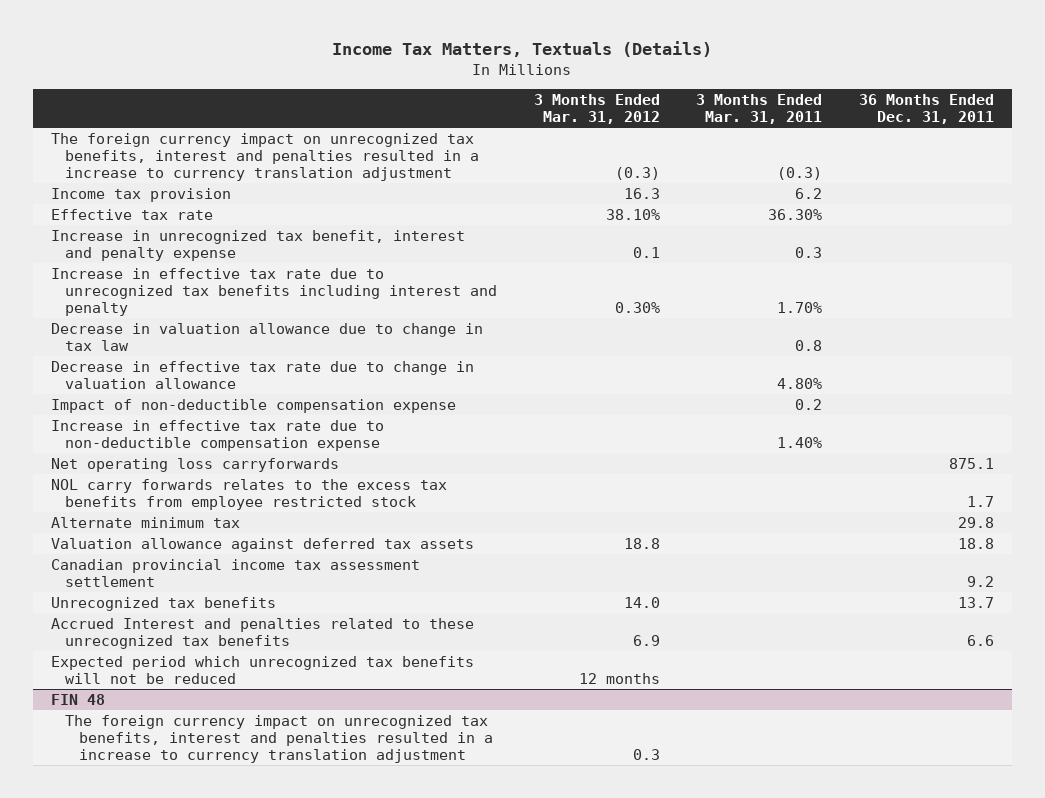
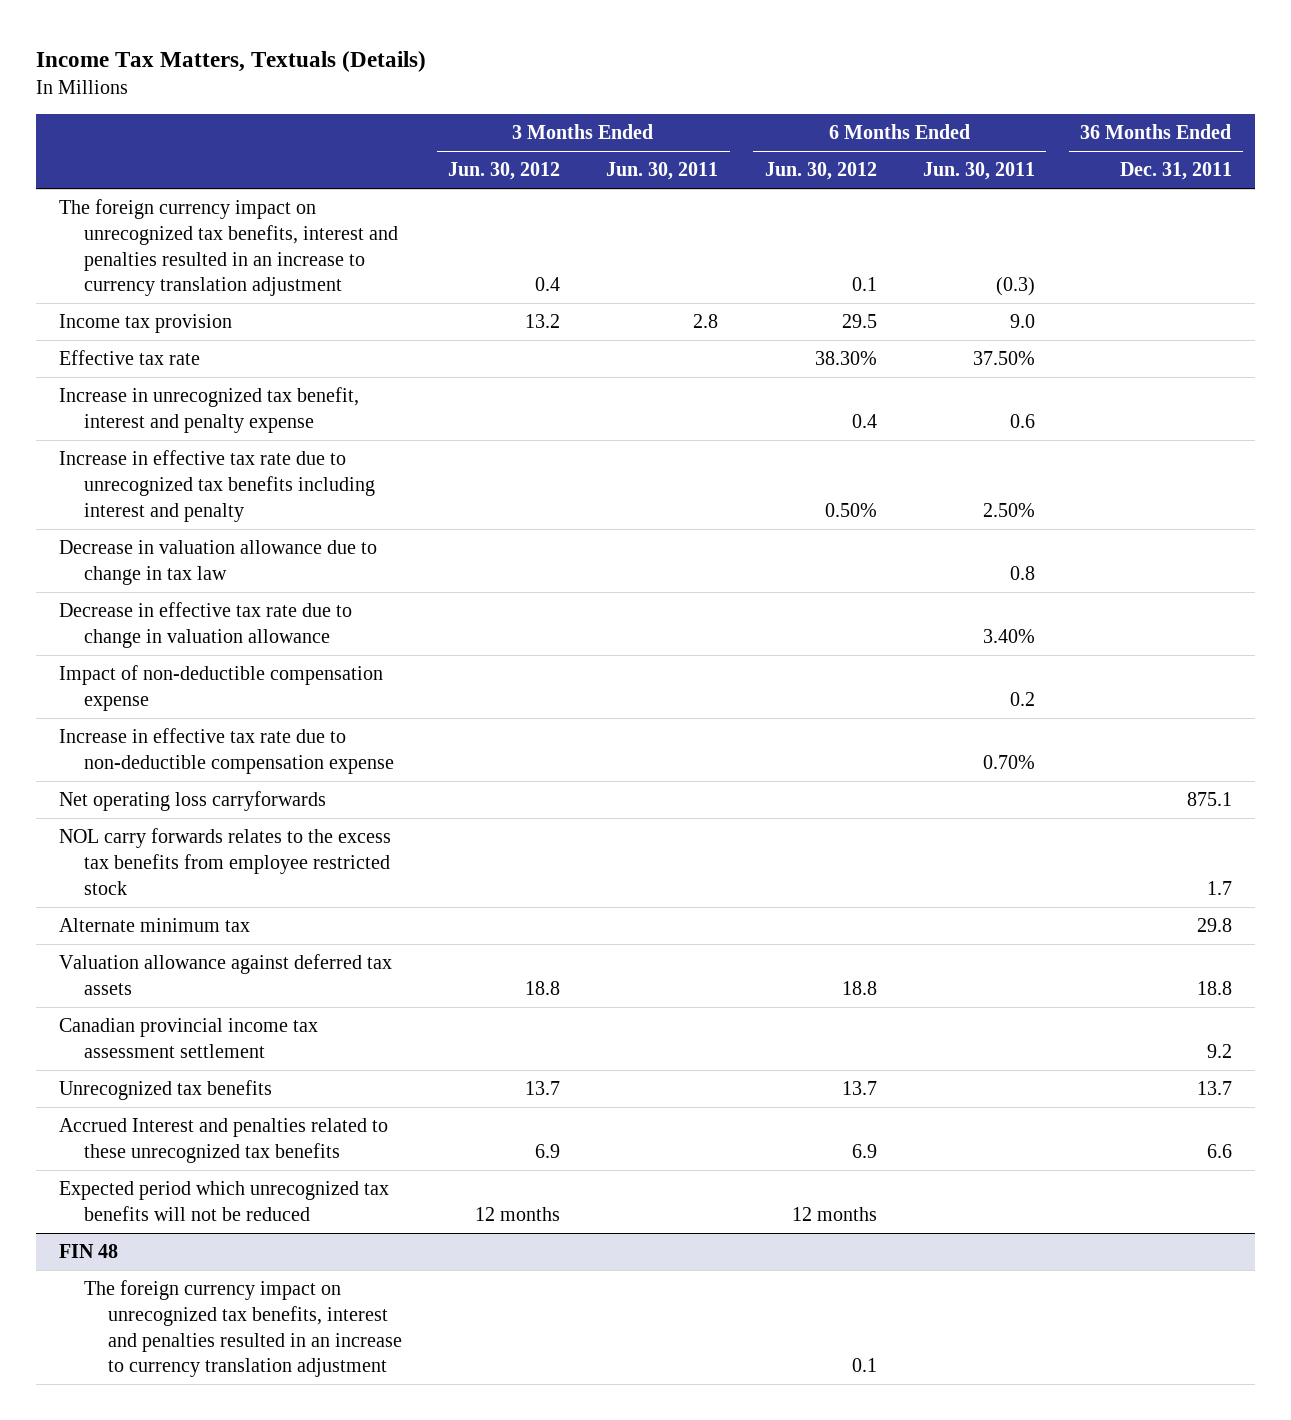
- | 3 Months Ended Mar. 31, 2012 | 3 Months Ended Mar. 31, 2011 | 36 Months Ended Dec. 31, 2011
+ | 3 Months Ended Jun. 30, 2012 | 3 Months Ended Jun. 30, 2011 | 6 Months Ended Jun. 30, 2012 | 6 Months Ended Jun. 30, 2011 | 36 Months Ended Dec. 31, 2011
- The foreign currency impact on unrecognized tax benefits, interest and penalties resulted in a increase to currency translation adjustment | (0.3) | (0.3) |
+ The foreign currency impact on unrecognized tax benefits, interest and penalties resulted in an increase to currency translation adjustment | 0.4 | | 0.1 | (0.3) |
@ FIN 48
- The foreign currency impact on unrecognized tax benefits, interest and penalties resulted in a increase to currency translation adjustment | 0.3 | |
+ The foreign currency impact on unrecognized tax benefits, interest and penalties resulted in an increase to currency translation adjustment | | | 0.1 | |

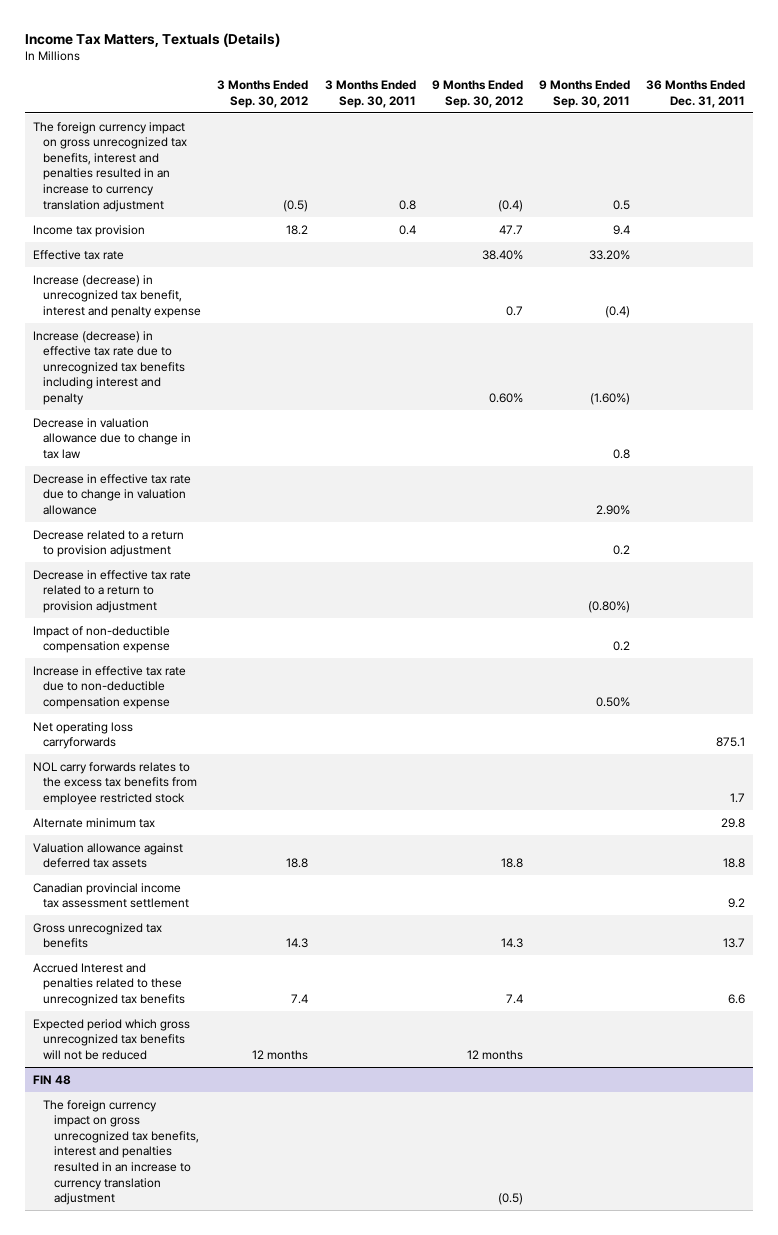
- | 3 Months Ended Jun. 30, 2012 | 3 Months Ended Jun. 30, 2011 | 6 Months Ended Jun. 30, 2012 | 6 Months Ended Jun. 30, 2011 | 36 Months Ended Dec. 31, 2011
+ | 3 Months Ended Sep. 30, 2012 | 3 Months Ended Sep. 30, 2011 | 9 Months Ended Sep. 30, 2012 | 9 Months Ended Sep. 30, 2011 | 36 Months Ended Dec. 31, 2011
- The foreign currency impact on unrecognized tax benefits, interest and penalties resulted in an increase to currency translation adjustment | 0.4 | | 0.1 | (0.3) |
+ The foreign currency impact on gross unrecognized tax benefits, interest and penalties resulted in an increase to currency translation adjustment | (0.5) | 0.8 | (0.4) | 0.5 |
- Increase in unrecognized tax benefit, interest and penalty expense | | | 0.4 | 0.6 |
- Increase in effective tax rate due to unrecognized tax benefits including interest and penalty | | | 0.50% | 2.50% |
+ Increase (decrease) in unrecognized tax benefit, interest and penalty expense | | | 0.7 | (0.4) |
+ Increase (decrease) in effective tax rate due to unrecognized tax benefits including interest and penalty | | | 0.60% | (1.60%) |
+ Decrease related to a return to provision adjustment | | | | 0.2 |
+ Decrease in effective tax rate related to a return to provision adjustment | | | | (0.80%) |
- Unrecognized tax benefits | 13.7 | | 13.7 | | 13.7
+ Gross unrecognized tax benefits | 14.3 | | 14.3 | | 13.7
- Expected period which unrecognized tax benefits will not be reduced | 12 months | | 12 months | |
+ Expected period which gross unrecognized tax benefits will not be reduced | 12 months | | 12 months | |
@ FIN 48
- The foreign currency impact on unrecognized tax benefits, interest and penalties resulted in an increase to currency translation adjustment | | | 0.1 | |
+ The foreign currency impact on gross unrecognized tax benefits, interest and penalties resulted in an increase to currency translation adjustment | | | (0.5) | |

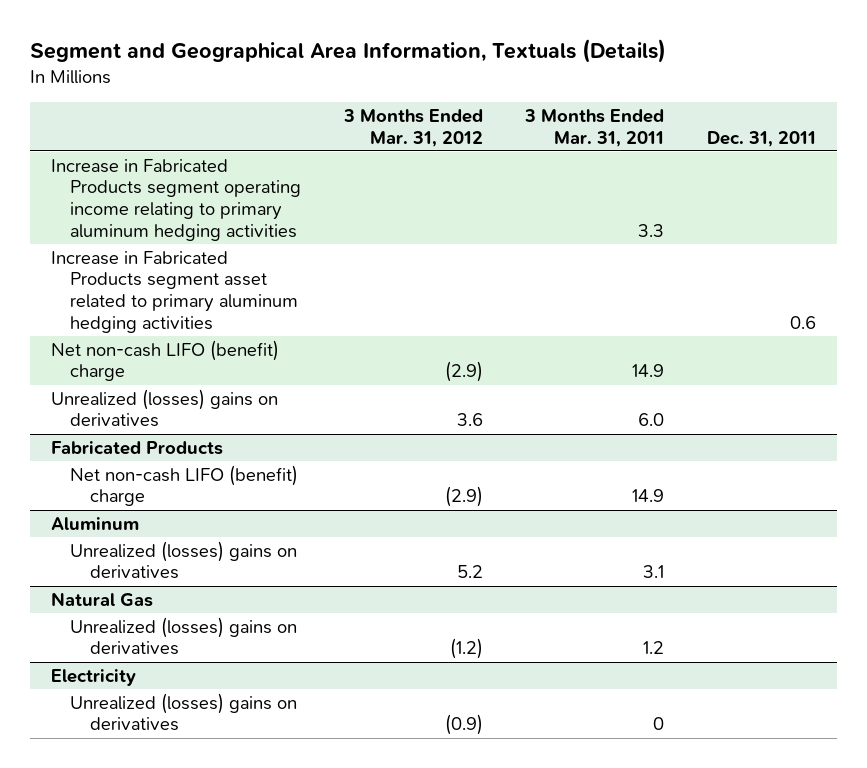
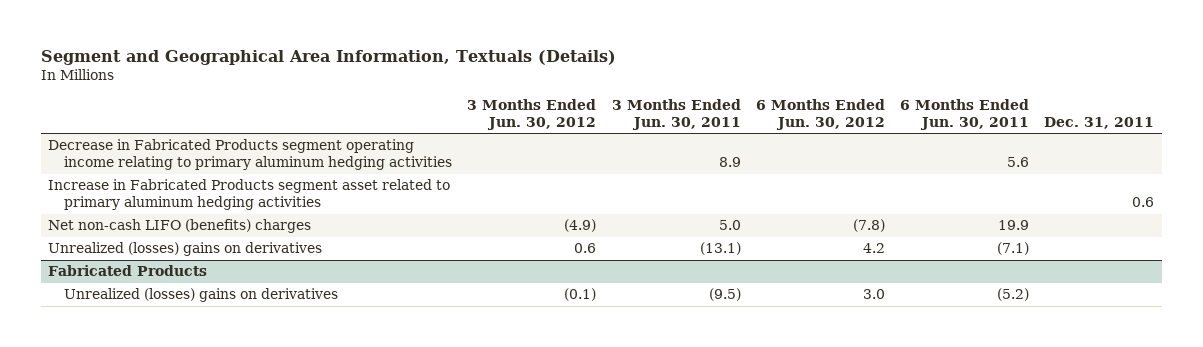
- | 3 Months Ended Mar. 31, 2012 | 3 Months Ended Mar. 31, 2011 | Dec. 31, 2011
+ | 3 Months Ended Jun. 30, 2012 | 3 Months Ended Jun. 30, 2011 | 6 Months Ended Jun. 30, 2012 | 6 Months Ended Jun. 30, 2011 | Dec. 31, 2011
- Increase in Fabricated Products segment operating income relating to primary aluminum hedging activities | | 3.3 |
+ Decrease in Fabricated Products segment operating income relating to primary aluminum hedging activities | | 8.9 | | 5.6 |
- Net non-cash LIFO (benefit) charge | (2.9) | 14.9 |
+ Net non-cash LIFO (benefits) charges | (4.9) | 5.0 | (7.8) | 19.9 |
@ Fabricated Products
- Net non-cash LIFO (benefit) charge | (2.9) | 14.9 |
- Aluminum
- Unrealized (losses) gains on derivatives | 5.2 | 3.1 |
- Natural Gas
- Unrealized (losses) gains on derivatives | (1.2) | 1.2 |
- Electricity
- Unrealized (losses) gains on derivatives | (0.9) | 0 |
@ Fabricated Products
+ Unrealized (losses) gains on derivatives | (0.1) | (9.5) | 3.0 | (5.2) |

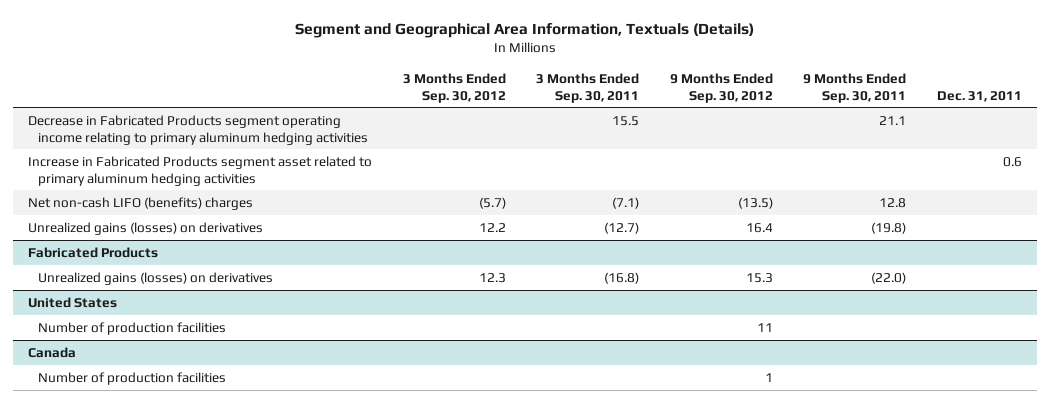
- | 3 Months Ended Jun. 30, 2012 | 3 Months Ended Jun. 30, 2011 | 6 Months Ended Jun. 30, 2012 | 6 Months Ended Jun. 30, 2011 | Dec. 31, 2011
+ | 3 Months Ended Sep. 30, 2012 | 3 Months Ended Sep. 30, 2011 | 9 Months Ended Sep. 30, 2012 | 9 Months Ended Sep. 30, 2011 | Dec. 31, 2011
- Unrealized (losses) gains on derivatives | 0.6 | (13.1) | 4.2 | (7.1) |
+ Unrealized gains (losses) on derivatives | 12.2 | (12.7) | 16.4 | (19.8) |
@ Fabricated Products
- Unrealized (losses) gains on derivatives | (0.1) | (9.5) | 3.0 | (5.2) |
+ Unrealized gains (losses) on derivatives | 12.3 | (16.8) | 15.3 | (22.0) |
+ United States
+ Number of production facilities | | | 11 | |
+ Canada
+ Number of production facilities | | | 1 | |

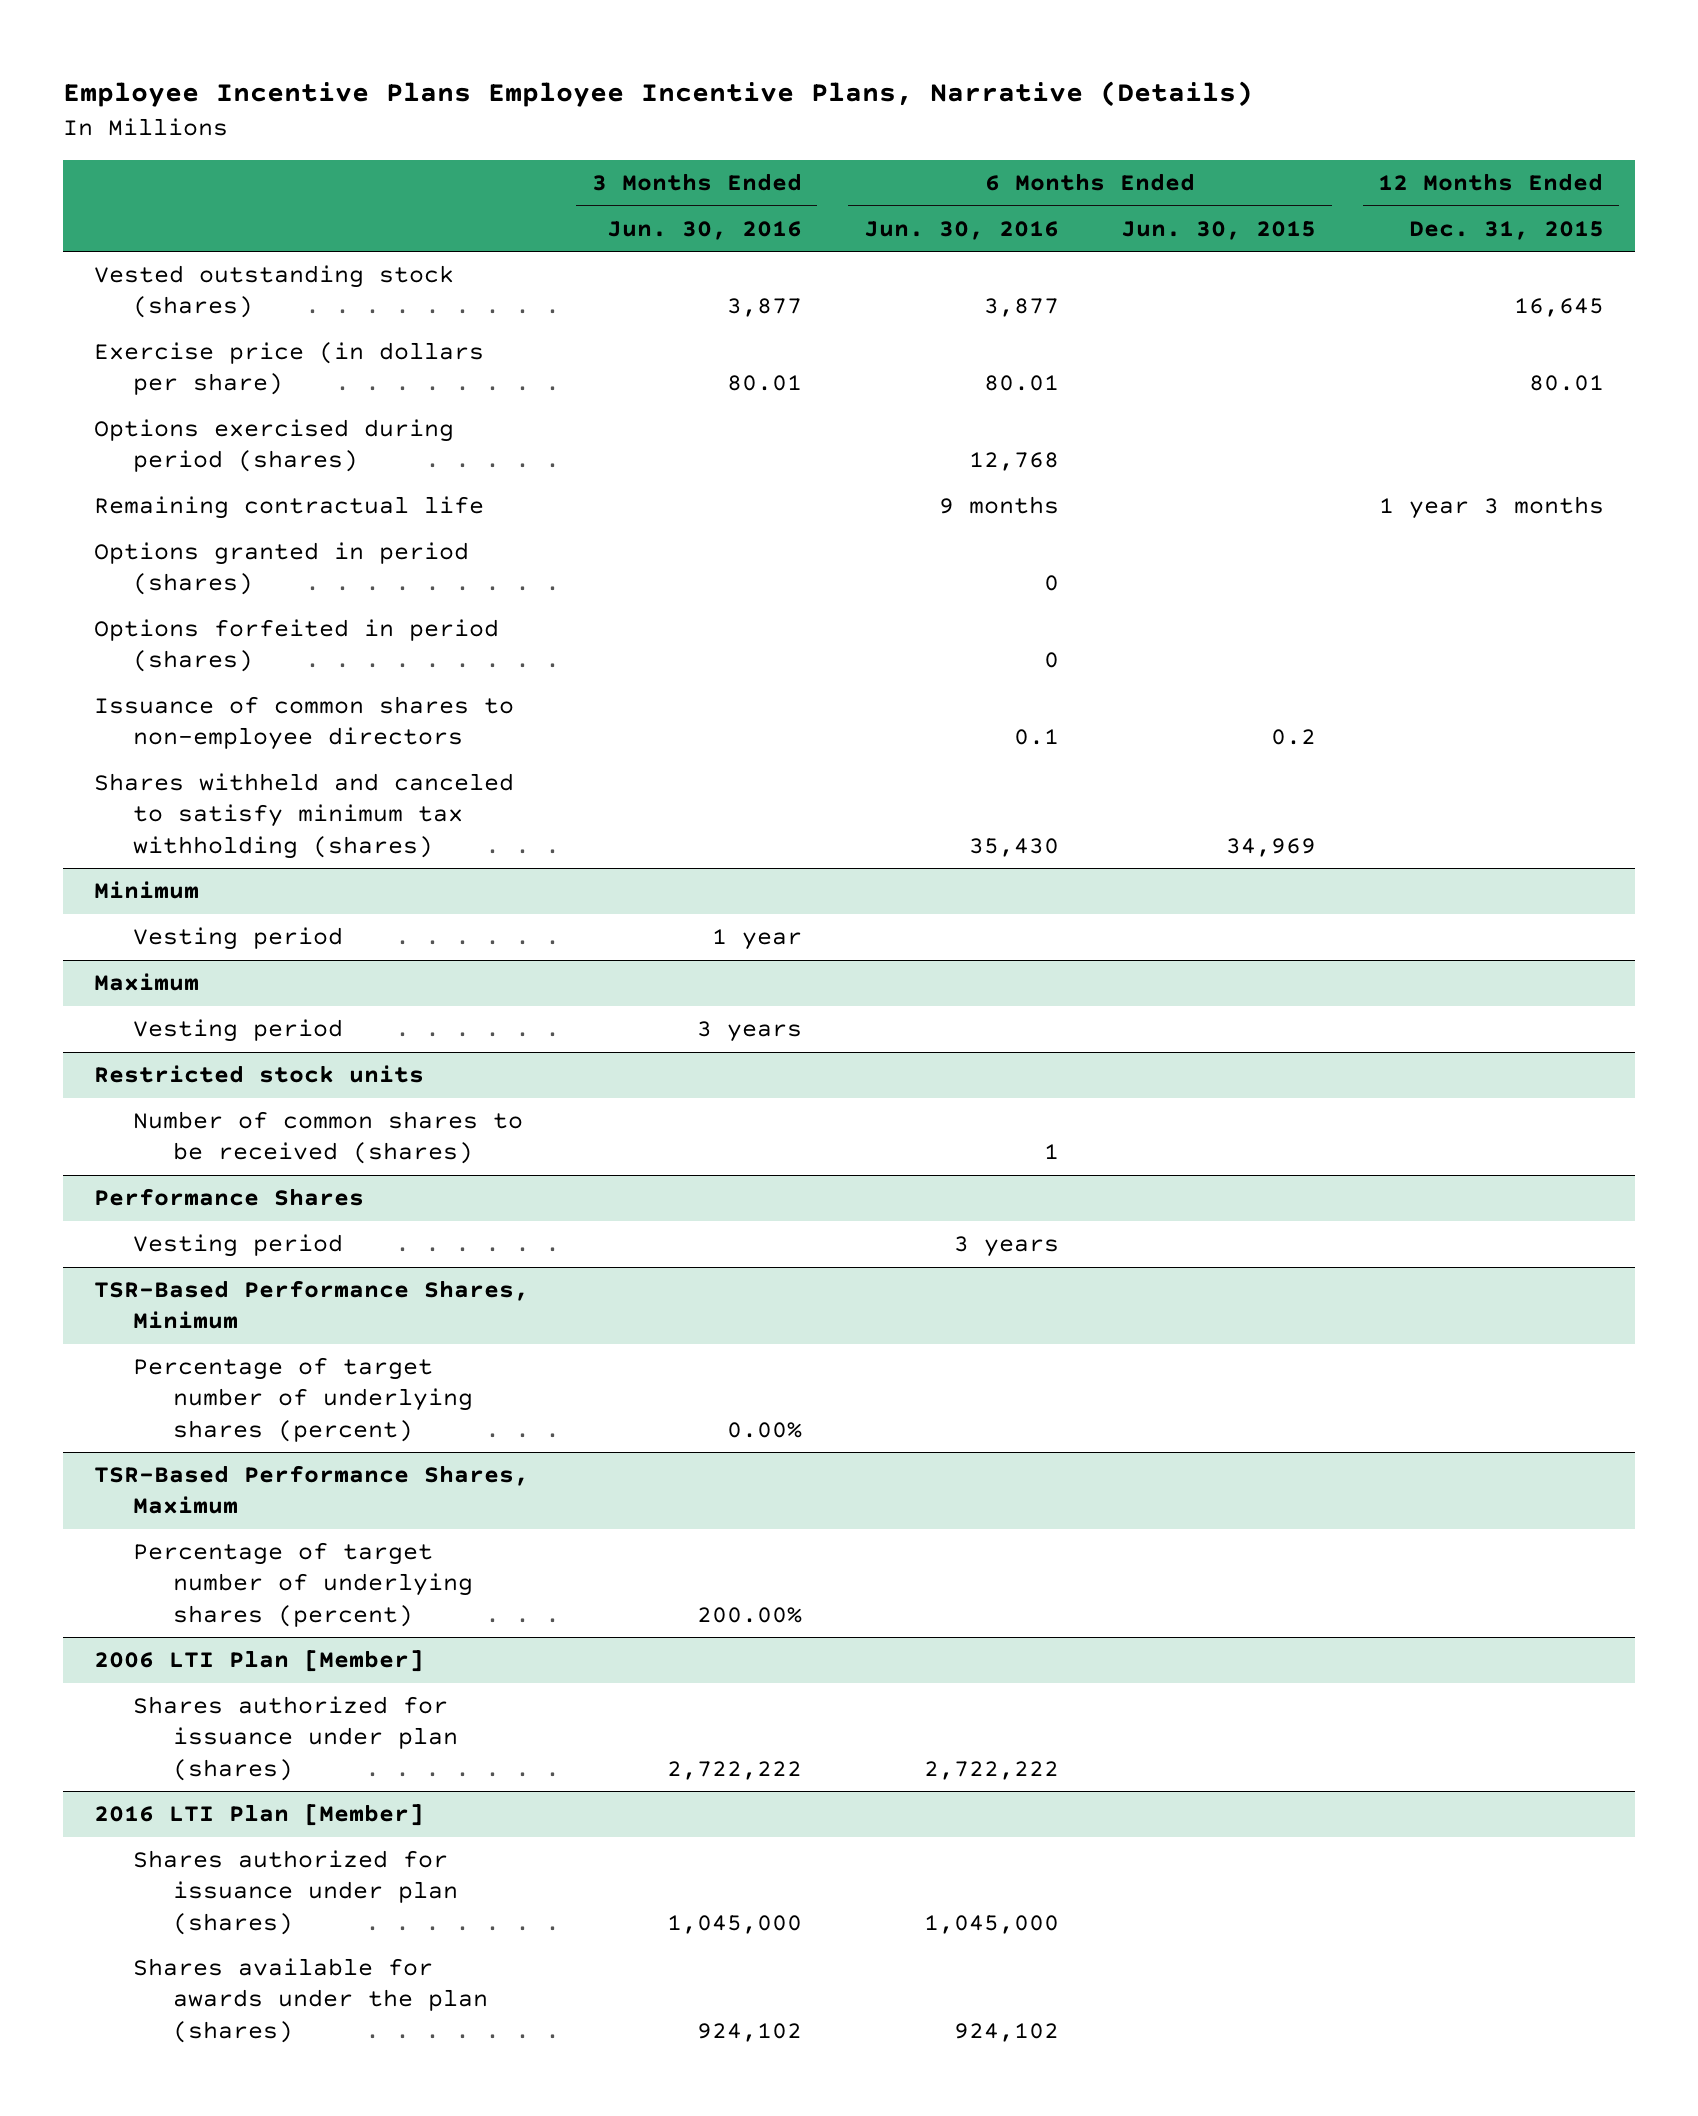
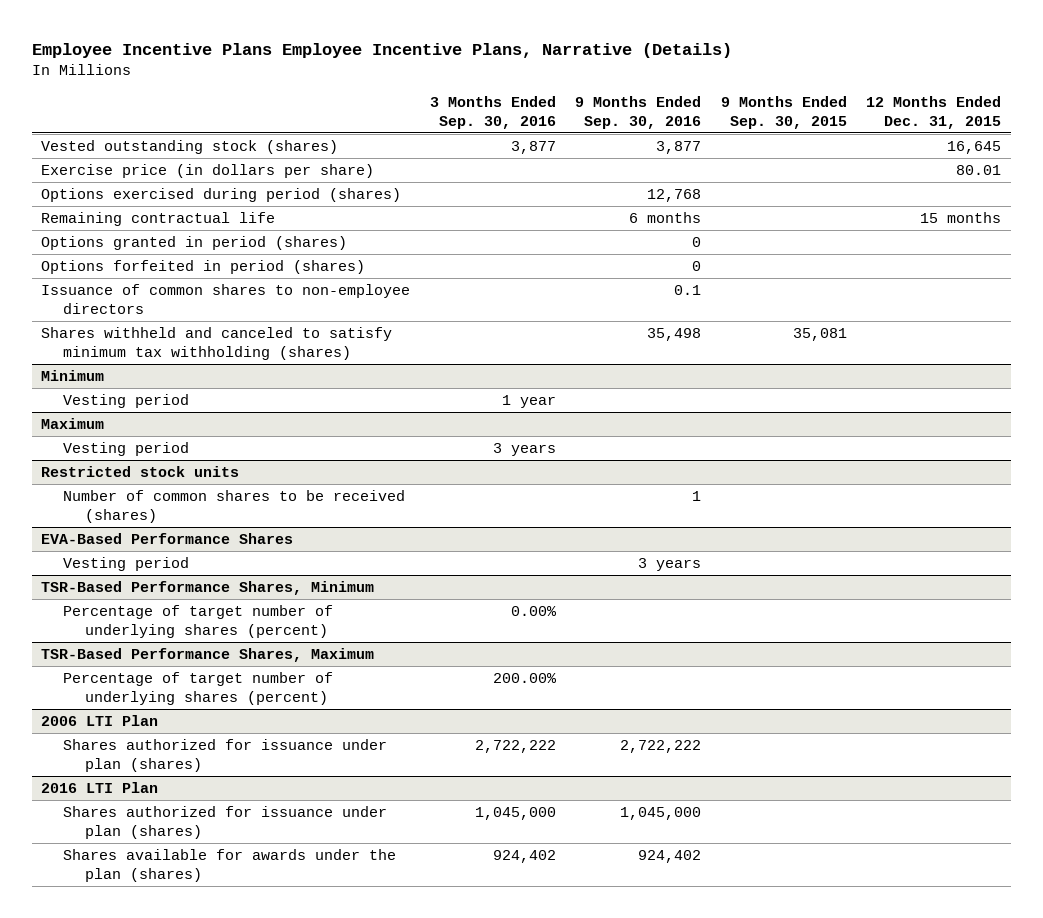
- | 3 Months Ended Jun. 30, 2016 | 6 Months Ended Jun. 30, 2016 | 6 Months Ended Jun. 30, 2015 | 12 Months Ended Dec. 31, 2015
+ | 3 Months Ended Sep. 30, 2016 | 9 Months Ended Sep. 30, 2016 | 9 Months Ended Sep. 30, 2015 | 12 Months Ended Dec. 31, 2015
- Remaining contractual life | | 9 months | | 1 year 3 months
+ Remaining contractual life | | 6 months | | 15 months
- Performance Shares
+ EVA-Based Performance Shares
- 2006 LTI Plan [Member]
+ 2006 LTI Plan
- 2016 LTI Plan [Member]
+ 2016 LTI Plan

